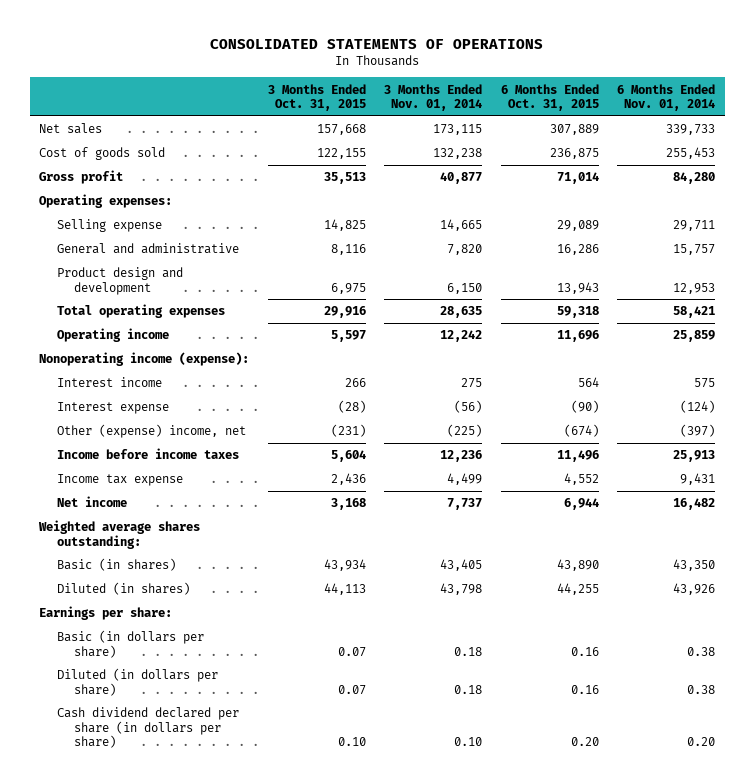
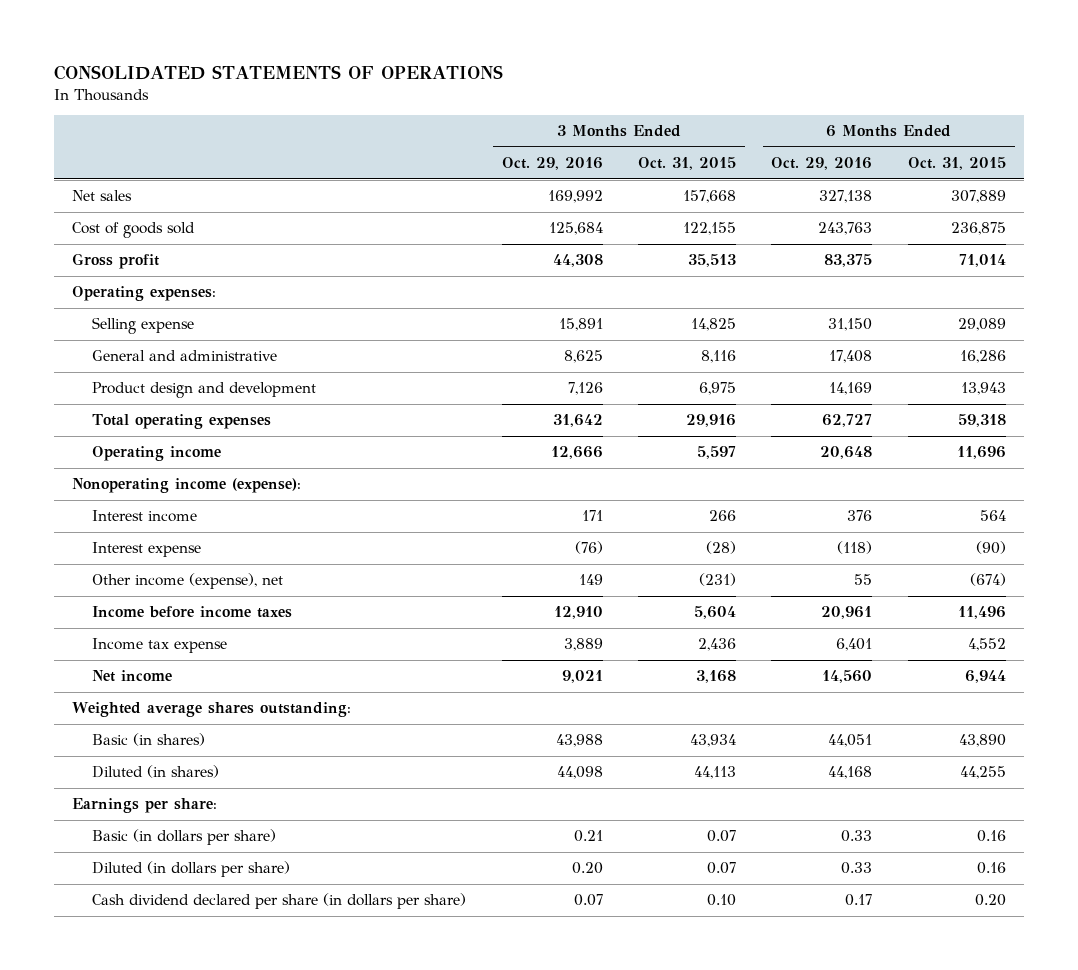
- | 3 Months Ended Oct. 31, 2015 | 3 Months Ended Nov. 01, 2014 | 6 Months Ended Oct. 31, 2015 | 6 Months Ended Nov. 01, 2014
+ | 3 Months Ended Oct. 29, 2016 | 3 Months Ended Oct. 31, 2015 | 6 Months Ended Oct. 29, 2016 | 6 Months Ended Oct. 31, 2015
- Other (expense) income, net | (231) | (225) | (674) | (397)
+ Other income (expense), net | 149 | (231) | 55 | (674)

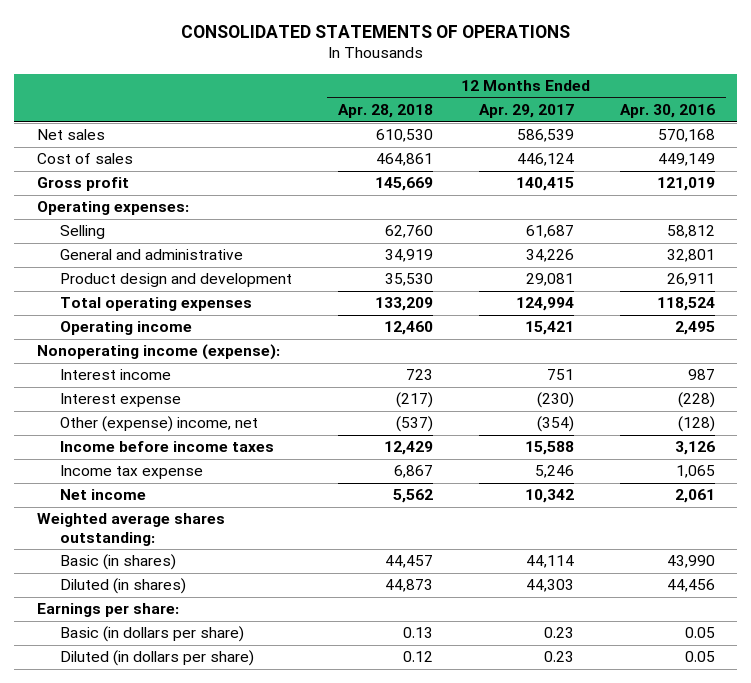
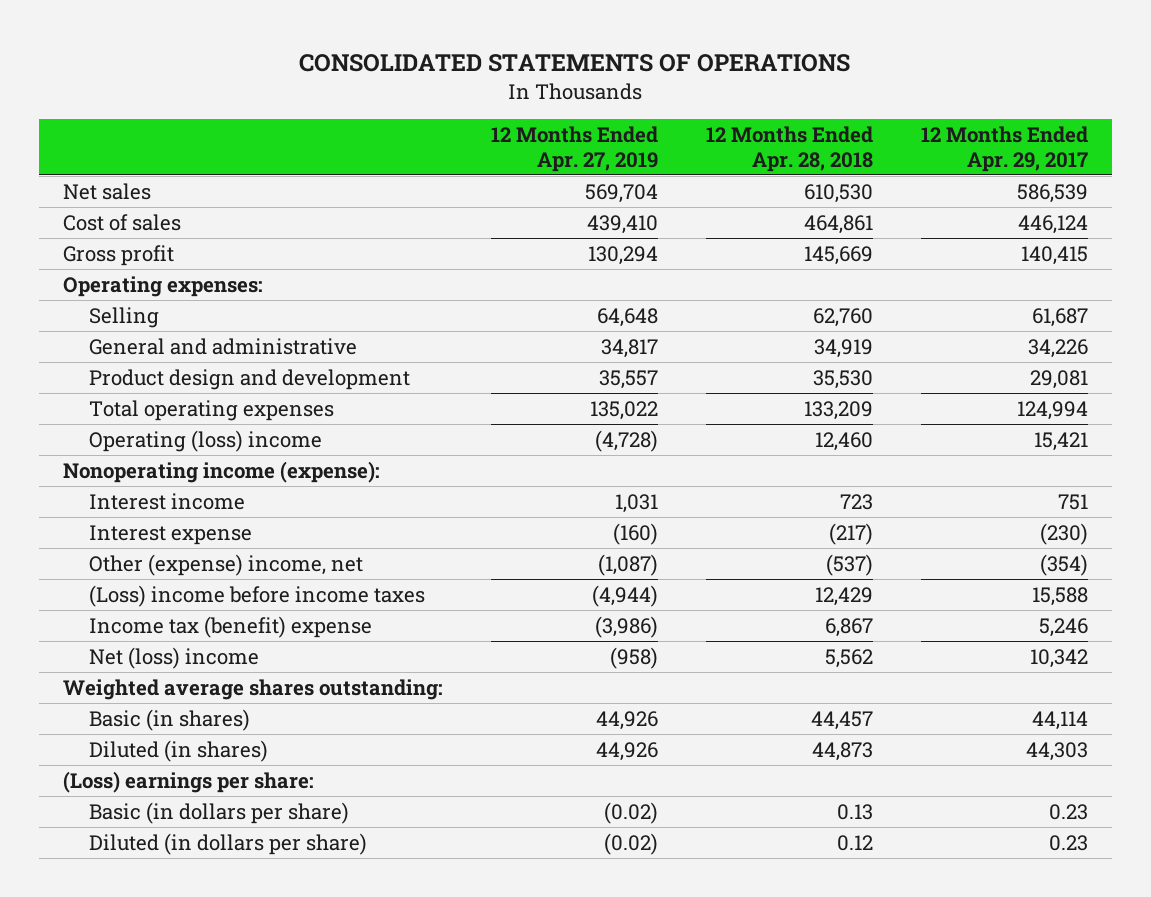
- | 12 Months Ended Apr. 28, 2018 | 12 Months Ended Apr. 29, 2017 | 12 Months Ended Apr. 30, 2016
+ | 12 Months Ended Apr. 27, 2019 | 12 Months Ended Apr. 28, 2018 | 12 Months Ended Apr. 29, 2017
- Operating income | 12,460 | 15,421 | 2,495
+ Operating (loss) income | (4,728) | 12,460 | 15,421
- Income before income taxes | 12,429 | 15,588 | 3,126
- Income tax expense | 6,867 | 5,246 | 1,065
- Net income | 5,562 | 10,342 | 2,061
+ (Loss) income before income taxes | (4,944) | 12,429 | 15,588
+ Income tax (benefit) expense | (3,986) | 6,867 | 5,246
+ Net (loss) income | (958) | 5,562 | 10,342
- Earnings per share:
+ (Loss) earnings per share:

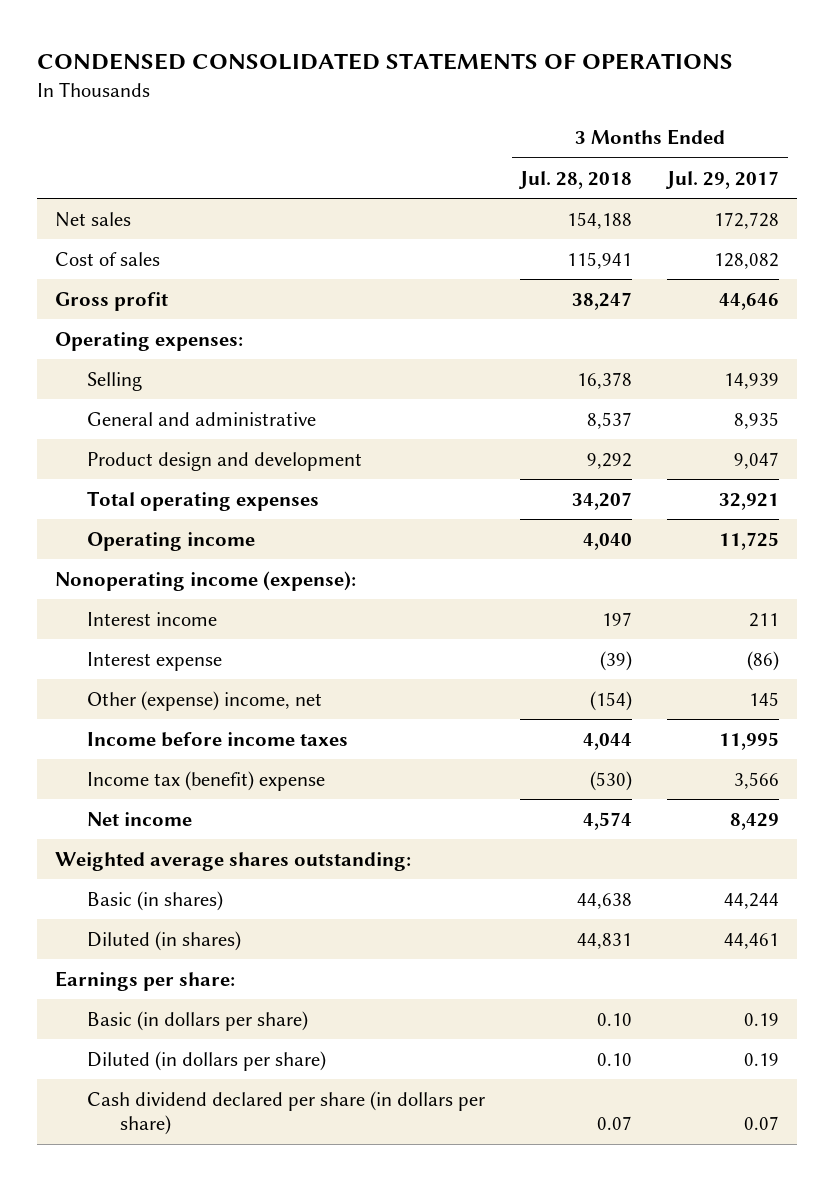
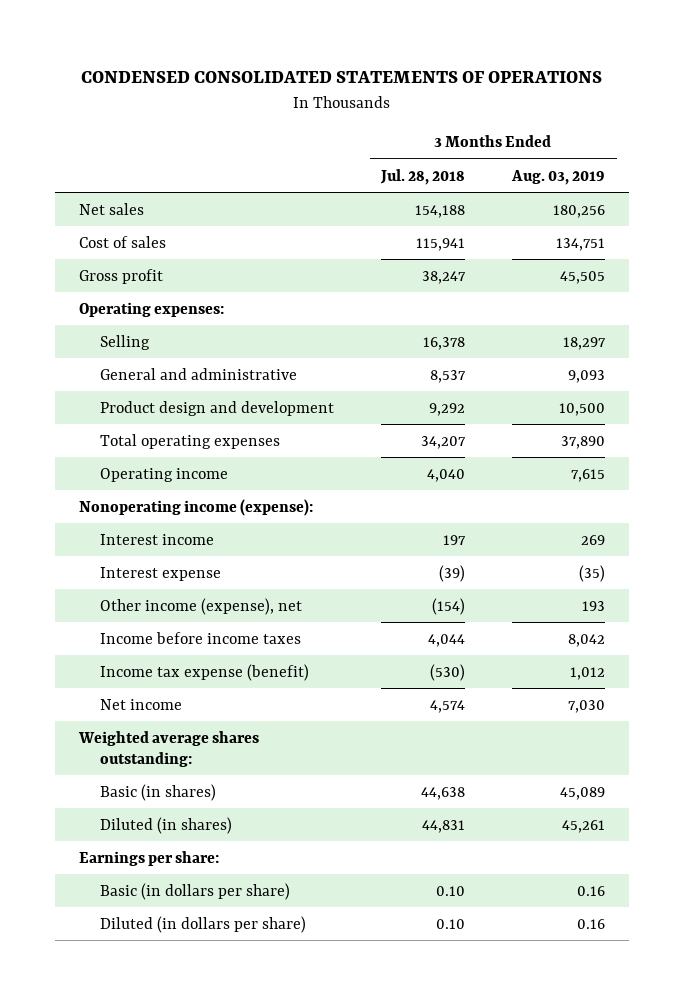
- | 3 Months Ended Jul. 28, 2018 | 3 Months Ended Jul. 29, 2017
+ | 3 Months Ended Jul. 28, 2018 | 3 Months Ended Aug. 03, 2019
- Other (expense) income, net | (154) | 145
+ Other income (expense), net | (154) | 193
- Income tax (benefit) expense | (530) | 3,566
+ Income tax expense (benefit) | (530) | 1,012
- Cash dividend declared per share (in dollars per share) | 0.07 | 0.07

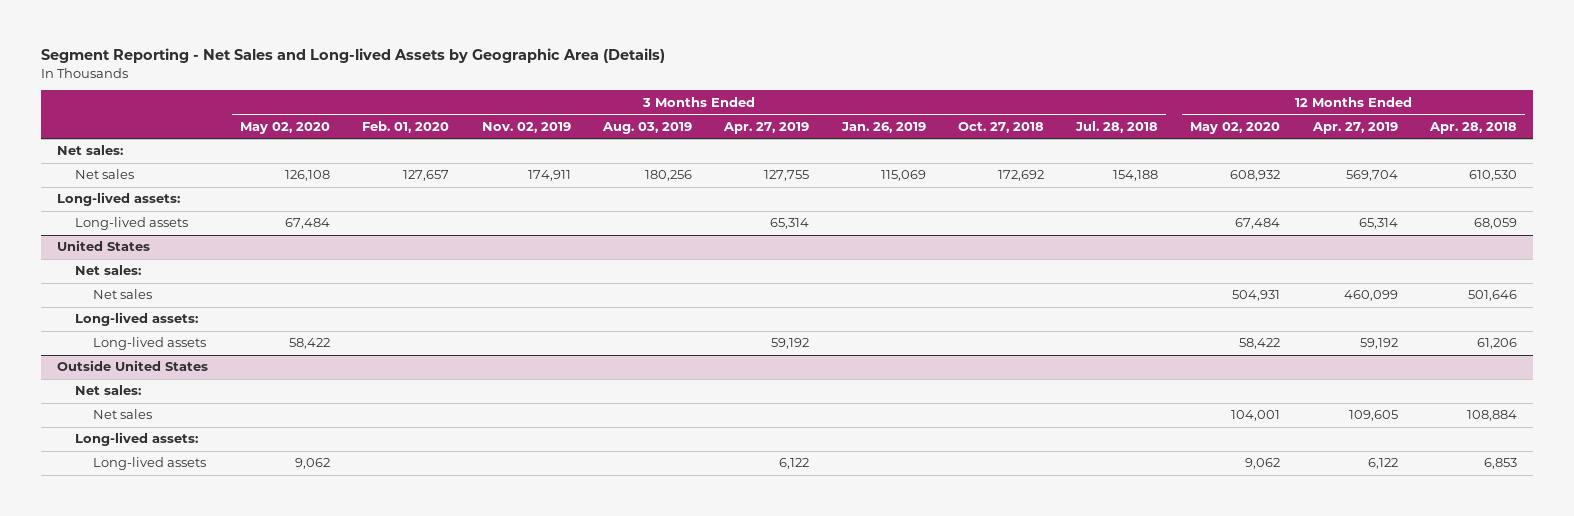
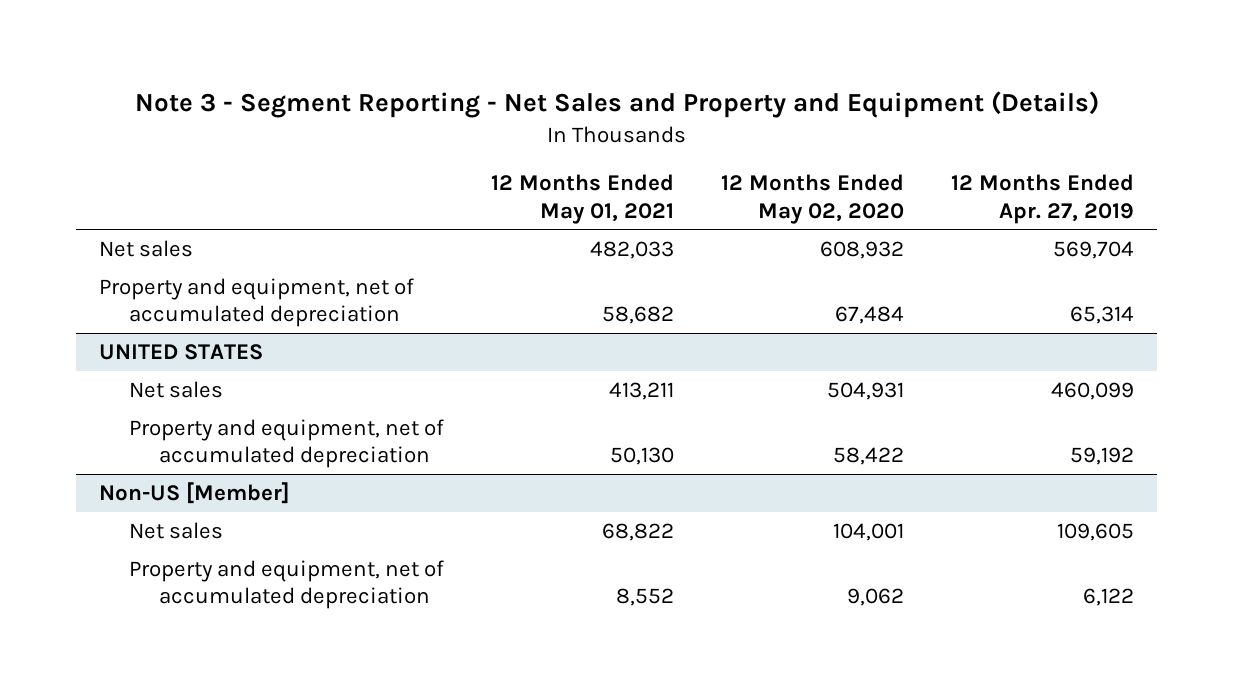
- Segment Reporting - Net Sales and Long-lived Assets by Geographic Area (Details)
+ Note 3 - Segment Reporting - Net Sales and Property and Equipment (Details)
- | 3 Months Ended May 02, 2020 | 3 Months Ended Feb. 01, 2020 | 3 Months Ended Nov. 02, 2019 | 3 Months Ended Aug. 03, 2019 | 3 Months Ended Apr. 27, 2019 | 3 Months Ended Jan. 26, 2019 | 3 Months Ended Oct. 27, 2018 | 3 Months Ended Jul. 28, 2018 | 12 Months Ended May 02, 2020 | 12 Months Ended Apr. 27, 2019 | 12 Months Ended Apr. 28, 2018
+ | 12 Months Ended May 01, 2021 | 12 Months Ended May 02, 2020 | 12 Months Ended Apr. 27, 2019
- Net sales:
- Long-lived assets:
- Long-lived assets | 67,484 | | | | 65,314 | | | | 67,484 | 65,314 | 68,059
- United States
- Net sales:
+ Property and equipment, net of accumulated depreciation | 58,682 | 67,484 | 65,314
+ UNITED STATES
- Long-lived assets:
- Long-lived assets | 58,422 | | | | 59,192 | | | | 58,422 | 59,192 | 61,206
- Outside United States
- Net sales:
+ Property and equipment, net of accumulated depreciation | 50,130 | 58,422 | 59,192
+ Non-US [Member]
- Long-lived assets:
- Long-lived assets | 9,062 | | | | 6,122 | | | | 9,062 | 6,122 | 6,853
+ Property and equipment, net of accumulated depreciation | 8,552 | 9,062 | 6,122

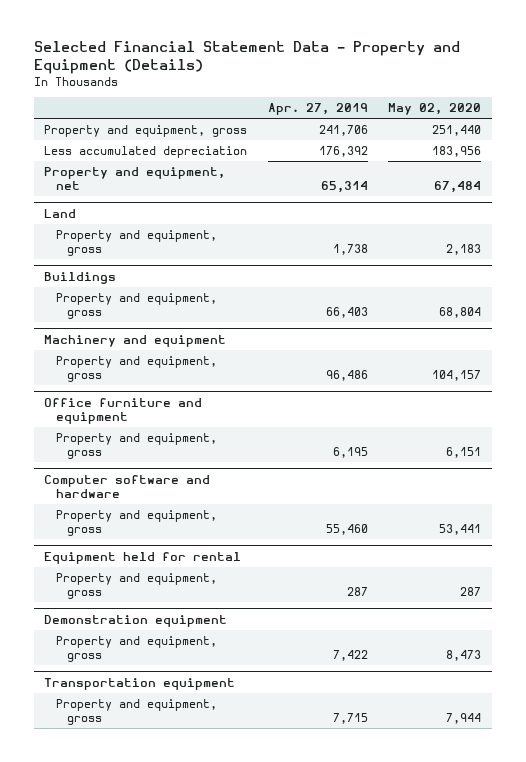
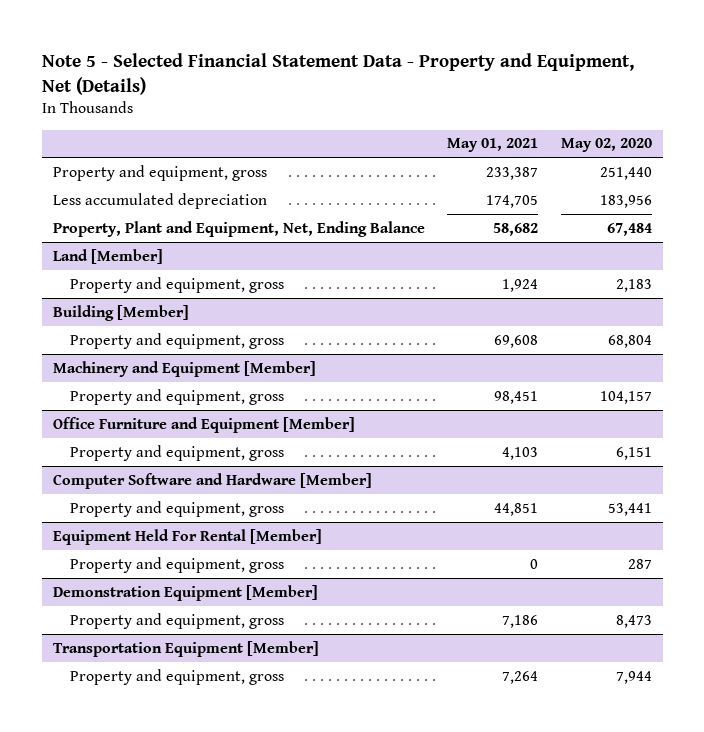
- Selected Financial Statement Data - Property and Equipment (Details)
+ Note 5 - Selected Financial Statement Data - Property and Equipment, Net (Details)
- | Apr. 27, 2019 | May 02, 2020
+ | May 01, 2021 | May 02, 2020
- Property and equipment, net | 65,314 | 67,484
- Land
+ Property, Plant and Equipment, Net, Ending Balance | 58,682 | 67,484
+ Land [Member]
- Buildings
+ Building [Member]
- Machinery and equipment
+ Machinery and Equipment [Member]
- Office furniture and equipment
+ Office Furniture and Equipment [Member]
- Computer software and hardware
+ Computer Software and Hardware [Member]
- Equipment held for rental
+ Equipment Held For Rental [Member]
- Demonstration equipment
+ Demonstration Equipment [Member]
- Transportation equipment
+ Transportation Equipment [Member]

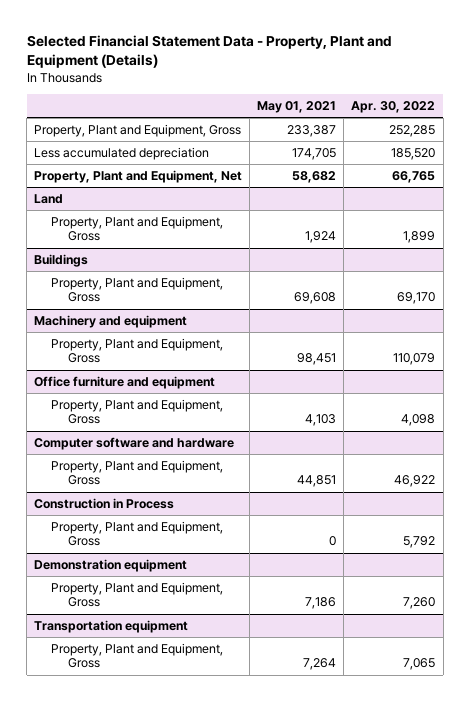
- Note 5 - Selected Financial Statement Data - Property and Equipment, Net (Details)
+ Selected Financial Statement Data - Property, Plant and Equipment (Details)
- | May 01, 2021 | May 02, 2020
+ | May 01, 2021 | Apr. 30, 2022
- Property and equipment, gross | 233,387 | 251,440
+ Property, Plant and Equipment, Gross | 233,387 | 252,285
- Property, Plant and Equipment, Net, Ending Balance | 58,682 | 67,484
- Land [Member]
- Property and equipment, gross | 1,924 | 2,183
- Building [Member]
- Property and equipment, gross | 69,608 | 68,804
- Machinery and Equipment [Member]
- Property and equipment, gross | 98,451 | 104,157
- Office Furniture and Equipment [Member]
- Property and equipment, gross | 4,103 | 6,151
- Computer Software and Hardware [Member]
- Property and equipment, gross | 44,851 | 53,441
- Equipment Held For Rental [Member]
- Property and equipment, gross | 0 | 287
- Demonstration Equipment [Member]
- Property and equipment, gross | 7,186 | 8,473
- Transportation Equipment [Member]
- Property and equipment, gross | 7,264 | 7,944
+ Property, Plant and Equipment, Net | 58,682 | 66,765
+ Land
+ Property, Plant and Equipment, Gross | 1,924 | 1,899
+ Buildings
+ Property, Plant and Equipment, Gross | 69,608 | 69,170
+ Machinery and equipment
+ Property, Plant and Equipment, Gross | 98,451 | 110,079
+ Office furniture and equipment
+ Property, Plant and Equipment, Gross | 4,103 | 4,098
+ Computer software and hardware
+ Property, Plant and Equipment, Gross | 44,851 | 46,922
+ Construction in Process
+ Property, Plant and Equipment, Gross | 0 | 5,792
+ Demonstration equipment
+ Property, Plant and Equipment, Gross | 7,186 | 7,260
+ Transportation equipment
+ Property, Plant and Equipment, Gross | 7,264 | 7,065

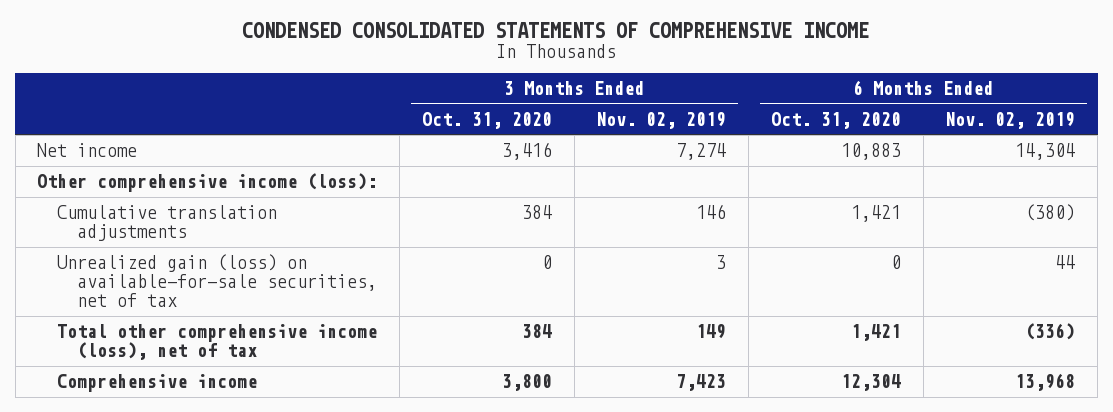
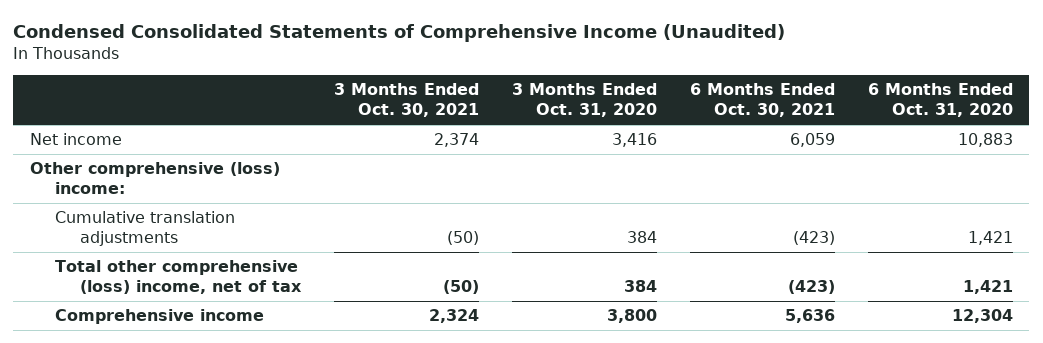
- CONDENSED CONSOLIDATED STATEMENTS OF COMPREHENSIVE INCOME
+ Condensed Consolidated Statements of Comprehensive Income (Unaudited)
- | 3 Months Ended Oct. 31, 2020 | 3 Months Ended Nov. 02, 2019 | 6 Months Ended Oct. 31, 2020 | 6 Months Ended Nov. 02, 2019
+ | 3 Months Ended Oct. 30, 2021 | 3 Months Ended Oct. 31, 2020 | 6 Months Ended Oct. 30, 2021 | 6 Months Ended Oct. 31, 2020
- Other comprehensive income (loss):
+ Other comprehensive (loss) income:
- Unrealized gain (loss) on available-for-sale securities, net of tax | 0 | 3 | 0 | 44
- Total other comprehensive income (loss), net of tax | 384 | 149 | 1,421 | (336)
+ Total other comprehensive (loss) income, net of tax | (50) | 384 | (423) | 1,421

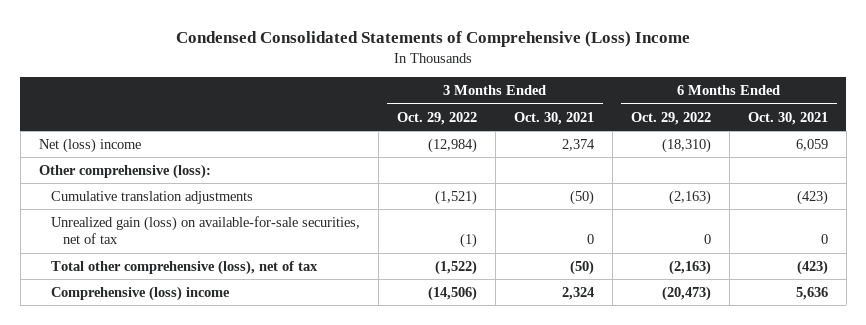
- Condensed Consolidated Statements of Comprehensive Income (Unaudited)
+ Condensed Consolidated Statements of Comprehensive (Loss) Income
- | 3 Months Ended Oct. 30, 2021 | 3 Months Ended Oct. 31, 2020 | 6 Months Ended Oct. 30, 2021 | 6 Months Ended Oct. 31, 2020
+ | 3 Months Ended Oct. 29, 2022 | 3 Months Ended Oct. 30, 2021 | 6 Months Ended Oct. 29, 2022 | 6 Months Ended Oct. 30, 2021
- Net income | 2,374 | 3,416 | 6,059 | 10,883
- Other comprehensive (loss) income:
+ Net (loss) income | (12,984) | 2,374 | (18,310) | 6,059
+ Other comprehensive (loss):
- Total other comprehensive (loss) income, net of tax | (50) | 384 | (423) | 1,421
- Comprehensive income | 2,324 | 3,800 | 5,636 | 12,304
+ Unrealized gain (loss) on available-for-sale securities, net of tax | (1) | 0 | 0 | 0
+ Total other comprehensive (loss), net of tax | (1,522) | (50) | (2,163) | (423)
+ Comprehensive (loss) income | (14,506) | 2,324 | (20,473) | 5,636

